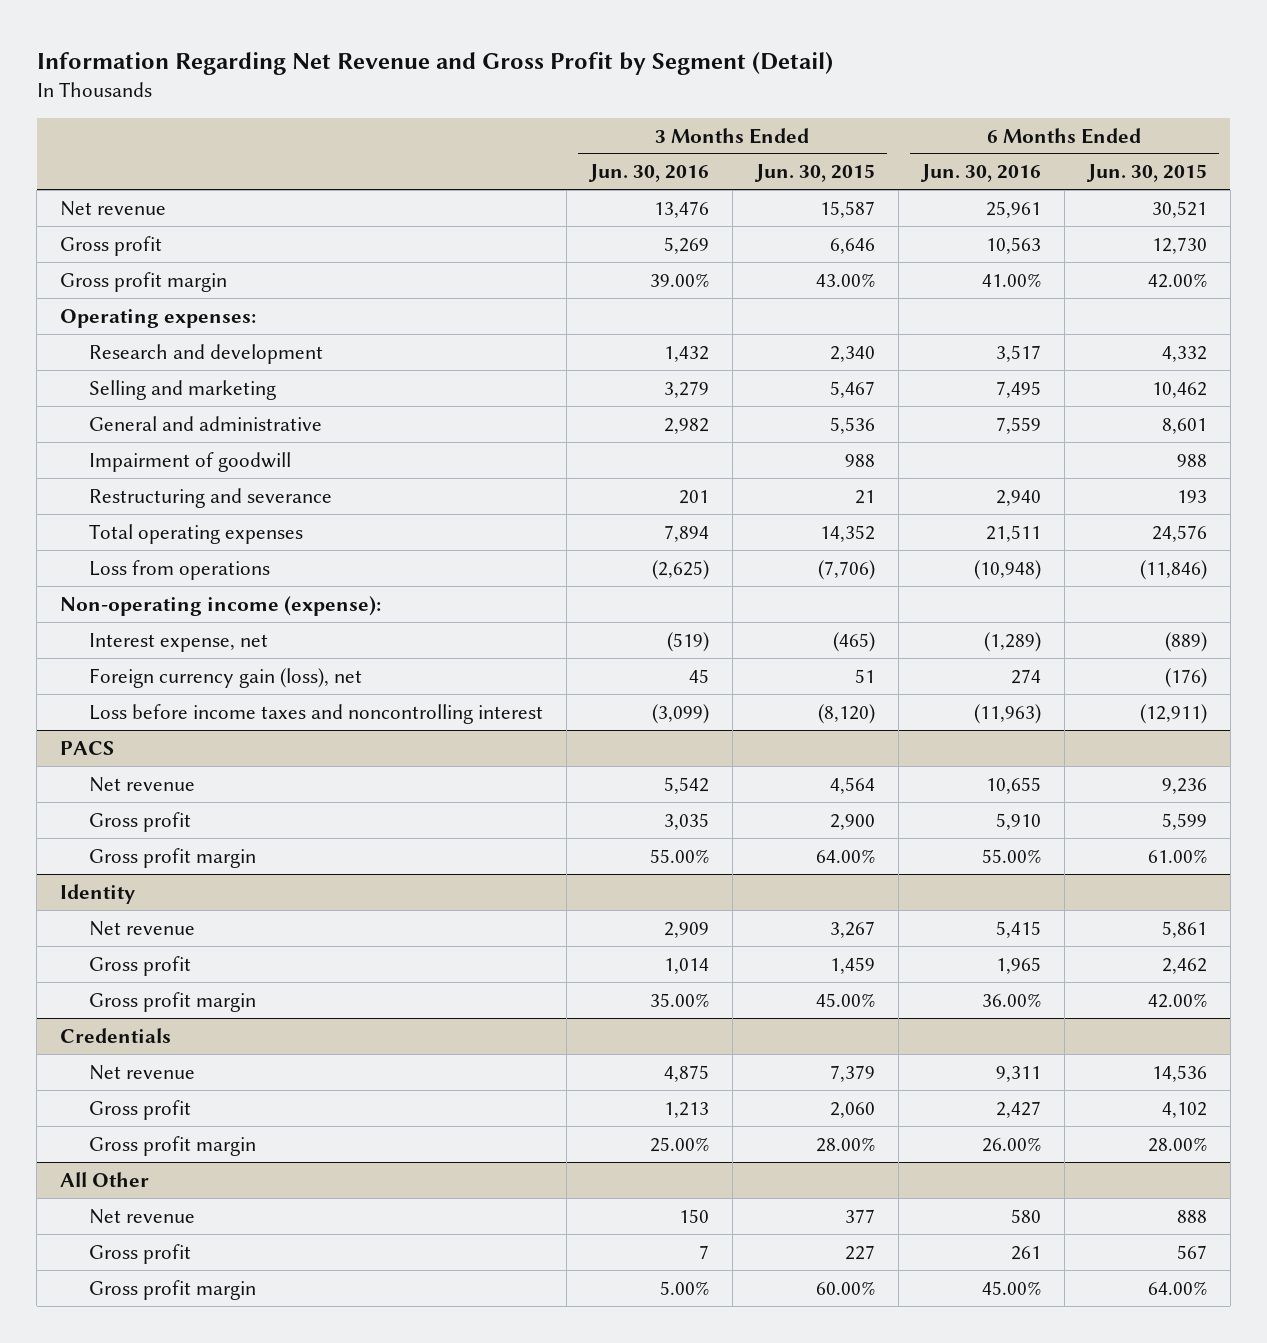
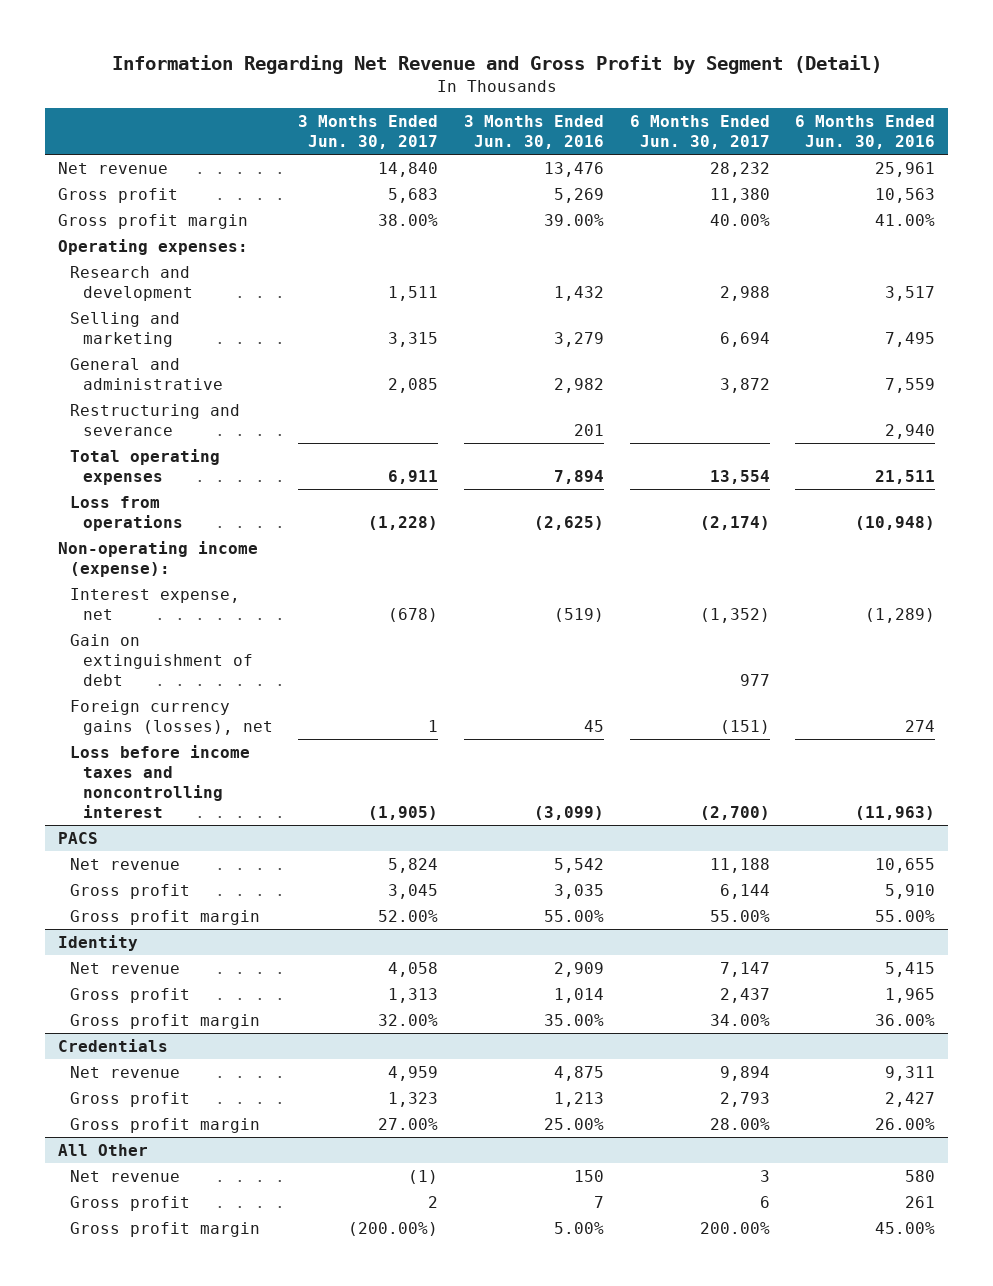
- | 3 Months Ended Jun. 30, 2016 | 3 Months Ended Jun. 30, 2015 | 6 Months Ended Jun. 30, 2016 | 6 Months Ended Jun. 30, 2015
+ | 3 Months Ended Jun. 30, 2017 | 3 Months Ended Jun. 30, 2016 | 6 Months Ended Jun. 30, 2017 | 6 Months Ended Jun. 30, 2016
- Impairment of goodwill | | 988 | | 988
- Foreign currency gain (loss), net | 45 | 51 | 274 | (176)
+ Gain on extinguishment of debt | | | 977 |
+ Foreign currency gains (losses), net | 1 | 45 | (151) | 274

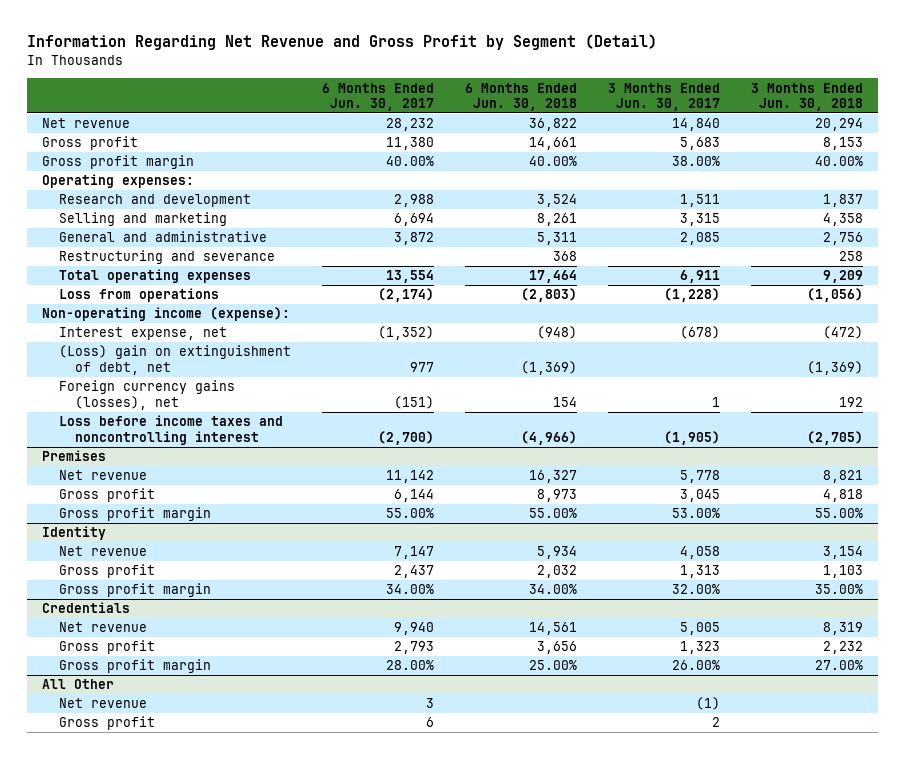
- | 3 Months Ended Jun. 30, 2017 | 3 Months Ended Jun. 30, 2016 | 6 Months Ended Jun. 30, 2017 | 6 Months Ended Jun. 30, 2016
+ | 6 Months Ended Jun. 30, 2017 | 6 Months Ended Jun. 30, 2018 | 3 Months Ended Jun. 30, 2017 | 3 Months Ended Jun. 30, 2018
- Gain on extinguishment of debt | | | 977 |
+ (Loss) gain on extinguishment of debt, net | 977 | (1,369) | | (1,369)
- PACS
- Net revenue | 5,824 | 5,542 | 11,188 | 10,655
+ Premises
+ Net revenue | 11,142 | 16,327 | 5,778 | 8,821
- Gross profit margin | 52.00% | 55.00% | 55.00% | 55.00%
+ Gross profit margin | 55.00% | 55.00% | 53.00% | 55.00%
@ Credentials
- Net revenue | 4,959 | 4,875 | 9,894 | 9,311
+ Net revenue | 9,940 | 14,561 | 5,005 | 8,319
- Gross profit margin | 27.00% | 25.00% | 28.00% | 26.00%
+ Gross profit margin | 28.00% | 25.00% | 26.00% | 27.00%
@ All Other
- Gross profit margin | (200.00%) | 5.00% | 200.00% | 45.00%

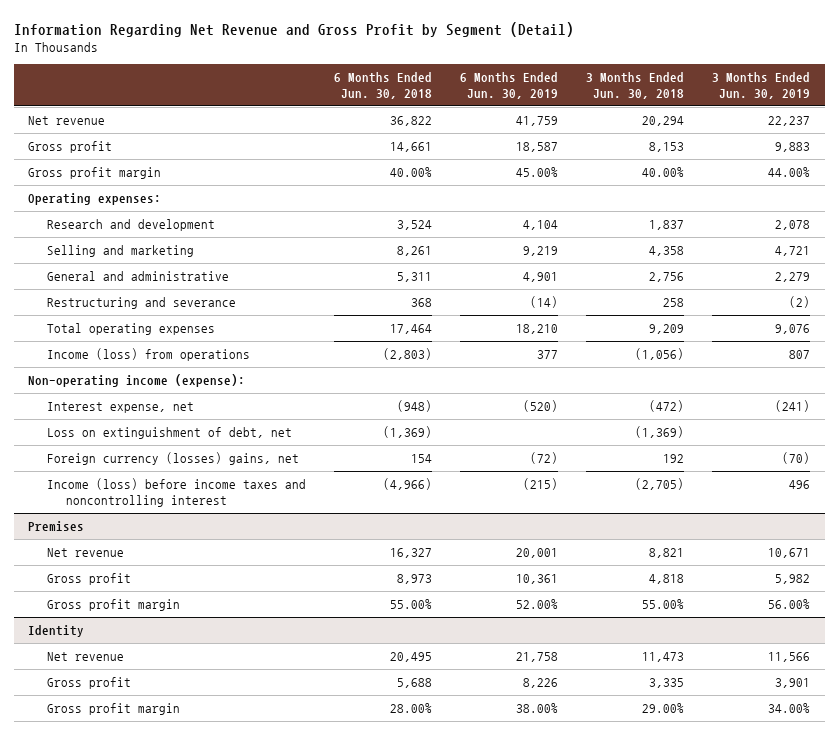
- | 6 Months Ended Jun. 30, 2017 | 6 Months Ended Jun. 30, 2018 | 3 Months Ended Jun. 30, 2017 | 3 Months Ended Jun. 30, 2018
+ | 6 Months Ended Jun. 30, 2018 | 6 Months Ended Jun. 30, 2019 | 3 Months Ended Jun. 30, 2018 | 3 Months Ended Jun. 30, 2019
- Loss from operations | (2,174) | (2,803) | (1,228) | (1,056)
+ Income (loss) from operations | (2,803) | 377 | (1,056) | 807
- (Loss) gain on extinguishment of debt, net | 977 | (1,369) | | (1,369)
- Foreign currency gains (losses), net | (151) | 154 | 1 | 192
- Loss before income taxes and noncontrolling interest | (2,700) | (4,966) | (1,905) | (2,705)
+ Loss on extinguishment of debt, net | (1,369) | | (1,369) |
+ Foreign currency (losses) gains, net | 154 | (72) | 192 | (70)
+ Income (loss) before income taxes and noncontrolling interest | (4,966) | (215) | (2,705) | 496
@ Identity
- Net revenue | 7,147 | 5,934 | 4,058 | 3,154
- Gross profit | 2,437 | 2,032 | 1,313 | 1,103
- Gross profit margin | 34.00% | 34.00% | 32.00% | 35.00%
- Credentials
- Net revenue | 9,940 | 14,561 | 5,005 | 8,319
- Gross profit | 2,793 | 3,656 | 1,323 | 2,232
- Gross profit margin | 28.00% | 25.00% | 26.00% | 27.00%
- All Other
- Net revenue | 3 | | (1) |
- Gross profit | 6 | | 2 |
@ Identity
+ Net revenue | 20,495 | 21,758 | 11,473 | 11,566
+ Gross profit | 5,688 | 8,226 | 3,335 | 3,901
+ Gross profit margin | 28.00% | 38.00% | 29.00% | 34.00%

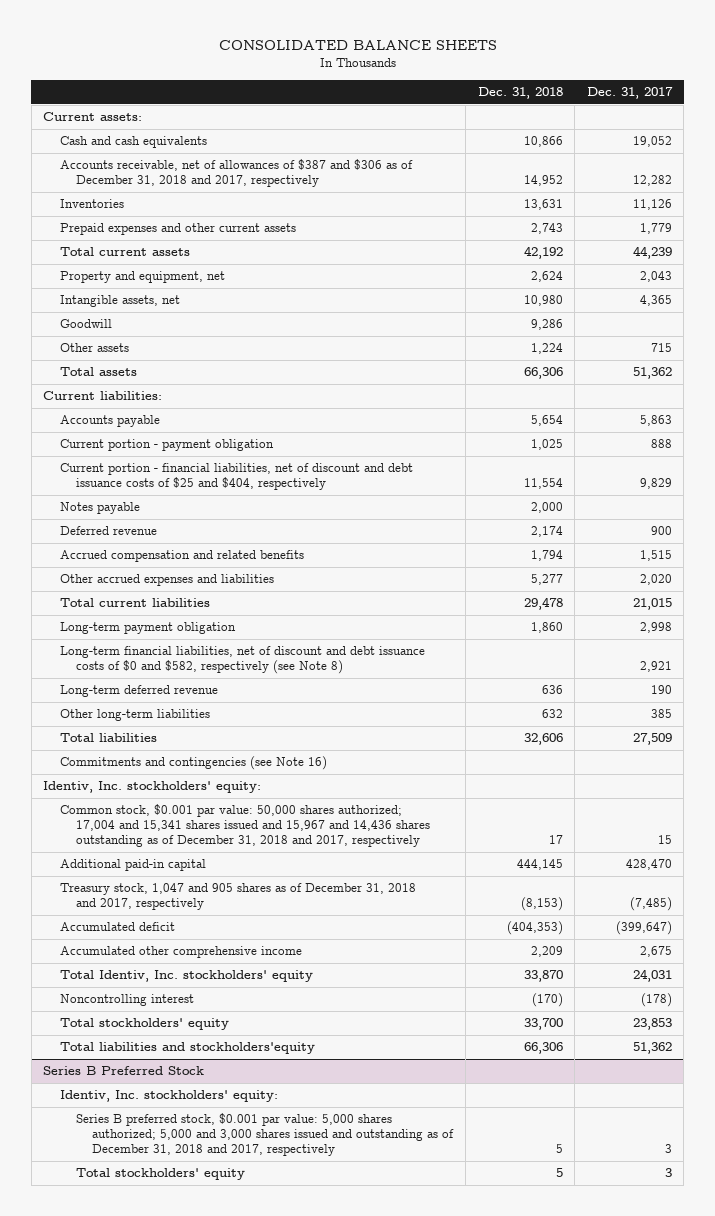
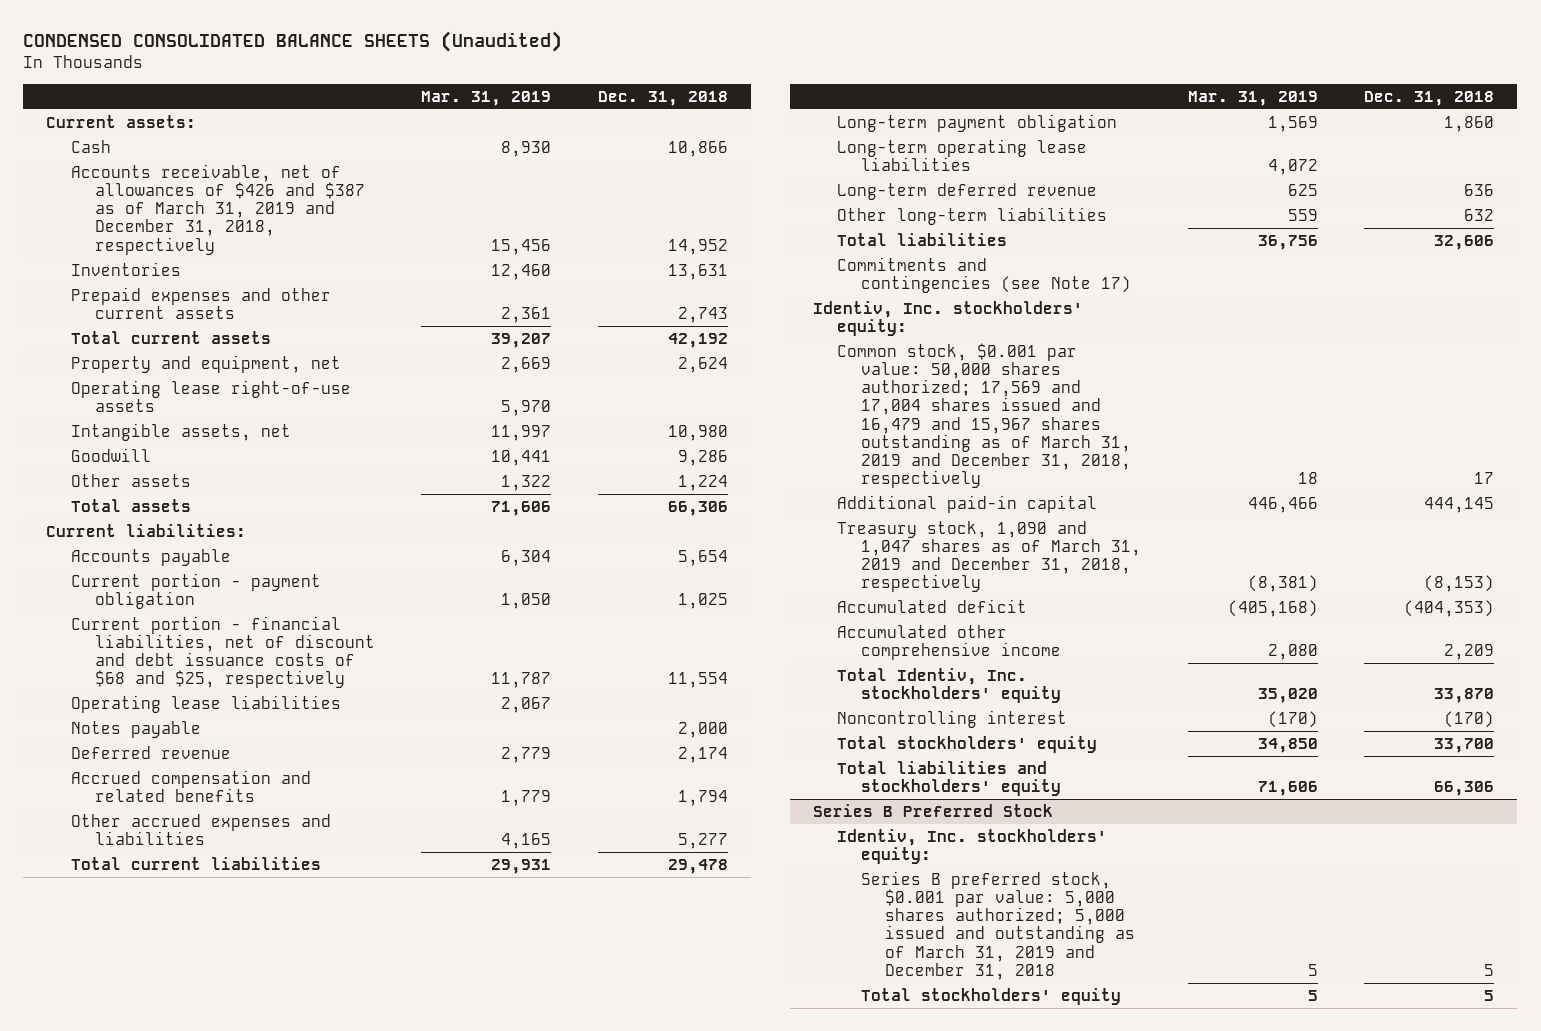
- CONSOLIDATED BALANCE SHEETS
+ CONDENSED CONSOLIDATED BALANCE SHEETS (Unaudited)
- | Dec. 31, 2018 | Dec. 31, 2017
+ | Mar. 31, 2019 | Dec. 31, 2018
- Cash and cash equivalents | 10,866 | 19,052
- Accounts receivable, net of allowances of $387 and $306 as of December 31, 2018 and 2017, respectively | 14,952 | 12,282
+ Cash | 8,930 | 10,866
+ Accounts receivable, net of allowances of $426 and $387 as of March 31, 2019 and December 31, 2018, respectively | 15,456 | 14,952
+ Operating lease right-of-use assets | 5,970 |
- Current portion - financial liabilities, net of discount and debt issuance costs of $25 and $404, respectively | 11,554 | 9,829
+ Current portion - financial liabilities, net of discount and debt issuance costs of $68 and $25, respectively | 11,787 | 11,554
+ Operating lease liabilities | 2,067 |
- Long-term financial liabilities, net of discount and debt issuance costs of $0 and $582, respectively (see Note 8) | | 2,921
+ Long-term operating lease liabilities | 4,072 |
- Commitments and contingencies (see Note 16)
+ Commitments and contingencies (see Note 17)
- Common stock, $0.001 par value: 50,000 shares authorized; 17,004 and 15,341 shares issued and 15,967 and 14,436 shares outstanding as of December 31, 2018 and 2017, respectively | 17 | 15
+ Common stock, $0.001 par value: 50,000 shares authorized; 17,569 and 17,004 shares issued and 16,479 and 15,967 shares outstanding as of March 31, 2019 and December 31, 2018, respectively | 18 | 17
- Treasury stock, 1,047 and 905 shares as of December 31, 2018 and 2017, respectively | (8,153) | (7,485)
+ Treasury stock, 1,090 and 1,047 shares as of March 31, 2019 and December 31, 2018, respectively | (8,381) | (8,153)
- Total liabilities and stockholders'equity | 66,306 | 51,362
+ Total liabilities and stockholders' equity | 71,606 | 66,306
@ Series B Preferred Stock
- Series B preferred stock, $0.001 par value: 5,000 shares authorized; 5,000 and 3,000 shares issued and outstanding as of December 31, 2018 and 2017, respectively | 5 | 3
+ Series B preferred stock, $0.001 par value: 5,000 shares authorized; 5,000 issued and outstanding as of March 31, 2019 and December 31, 2018 | 5 | 5

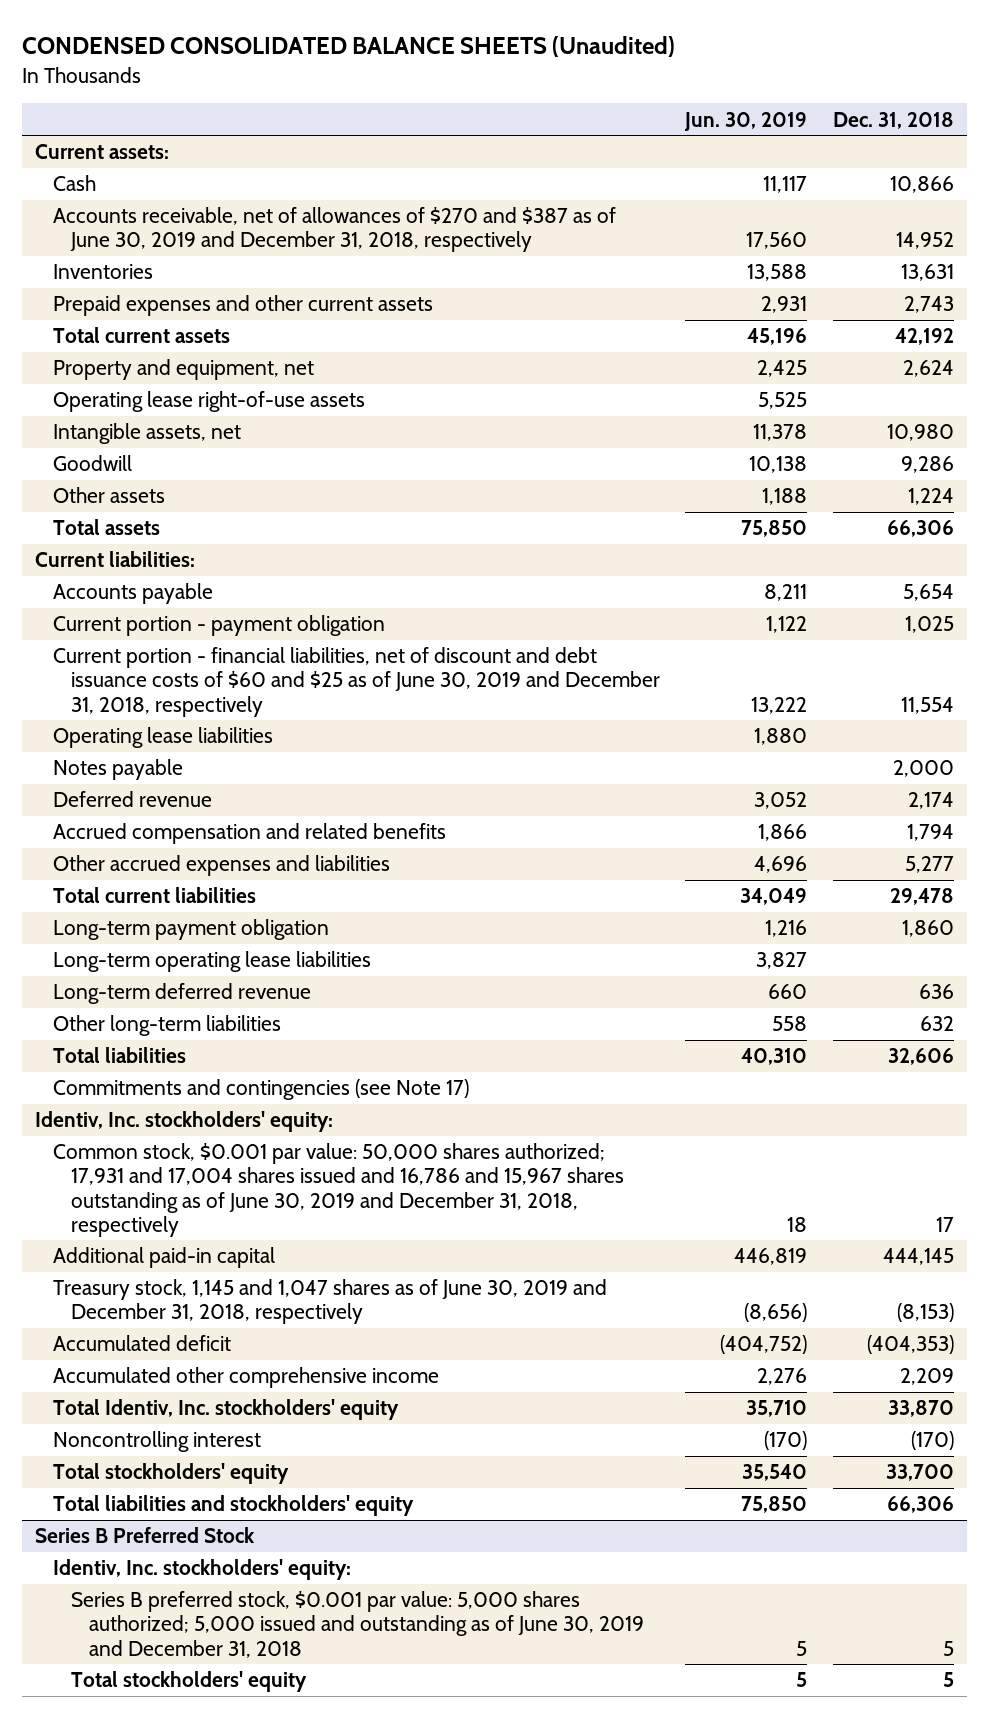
- | Mar. 31, 2019 | Dec. 31, 2018
+ | Jun. 30, 2019 | Dec. 31, 2018
- Accounts receivable, net of allowances of $426 and $387 as of March 31, 2019 and December 31, 2018, respectively | 15,456 | 14,952
+ Accounts receivable, net of allowances of $270 and $387 as of June 30, 2019 and December 31, 2018, respectively | 17,560 | 14,952
- Current portion - financial liabilities, net of discount and debt issuance costs of $68 and $25, respectively | 11,787 | 11,554
+ Current portion - financial liabilities, net of discount and debt issuance costs of $60 and $25 as of June 30, 2019 and December 31, 2018, respectively | 13,222 | 11,554
- Common stock, $0.001 par value: 50,000 shares authorized; 17,569 and 17,004 shares issued and 16,479 and 15,967 shares outstanding as of March 31, 2019 and December 31, 2018, respectively | 18 | 17
+ Common stock, $0.001 par value: 50,000 shares authorized; 17,931 and 17,004 shares issued and 16,786 and 15,967 shares outstanding as of June 30, 2019 and December 31, 2018, respectively | 18 | 17
- Treasury stock, 1,090 and 1,047 shares as of March 31, 2019 and December 31, 2018, respectively | (8,381) | (8,153)
+ Treasury stock, 1,145 and 1,047 shares as of June 30, 2019 and December 31, 2018, respectively | (8,656) | (8,153)
@ Series B Preferred Stock
- Series B preferred stock, $0.001 par value: 5,000 shares authorized; 5,000 issued and outstanding as of March 31, 2019 and December 31, 2018 | 5 | 5
+ Series B preferred stock, $0.001 par value: 5,000 shares authorized; 5,000 issued and outstanding as of June 30, 2019 and December 31, 2018 | 5 | 5

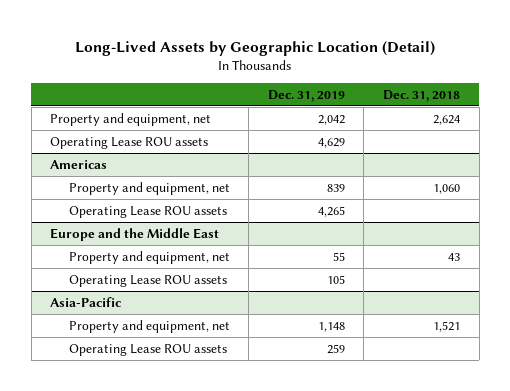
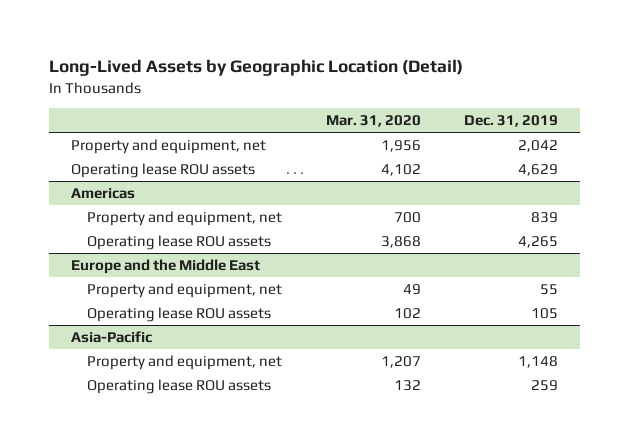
- | Dec. 31, 2019 | Dec. 31, 2018
+ | Mar. 31, 2020 | Dec. 31, 2019
- Operating Lease ROU assets | 4,629 |
+ Operating lease ROU assets | 4,102 | 4,629
@ Americas
- Operating Lease ROU assets | 4,265 |
+ Operating lease ROU assets | 3,868 | 4,265
@ Europe and the Middle East
- Operating Lease ROU assets | 105 |
+ Operating lease ROU assets | 102 | 105
@ Asia-Pacific
- Operating Lease ROU assets | 259 |
+ Operating lease ROU assets | 132 | 259

